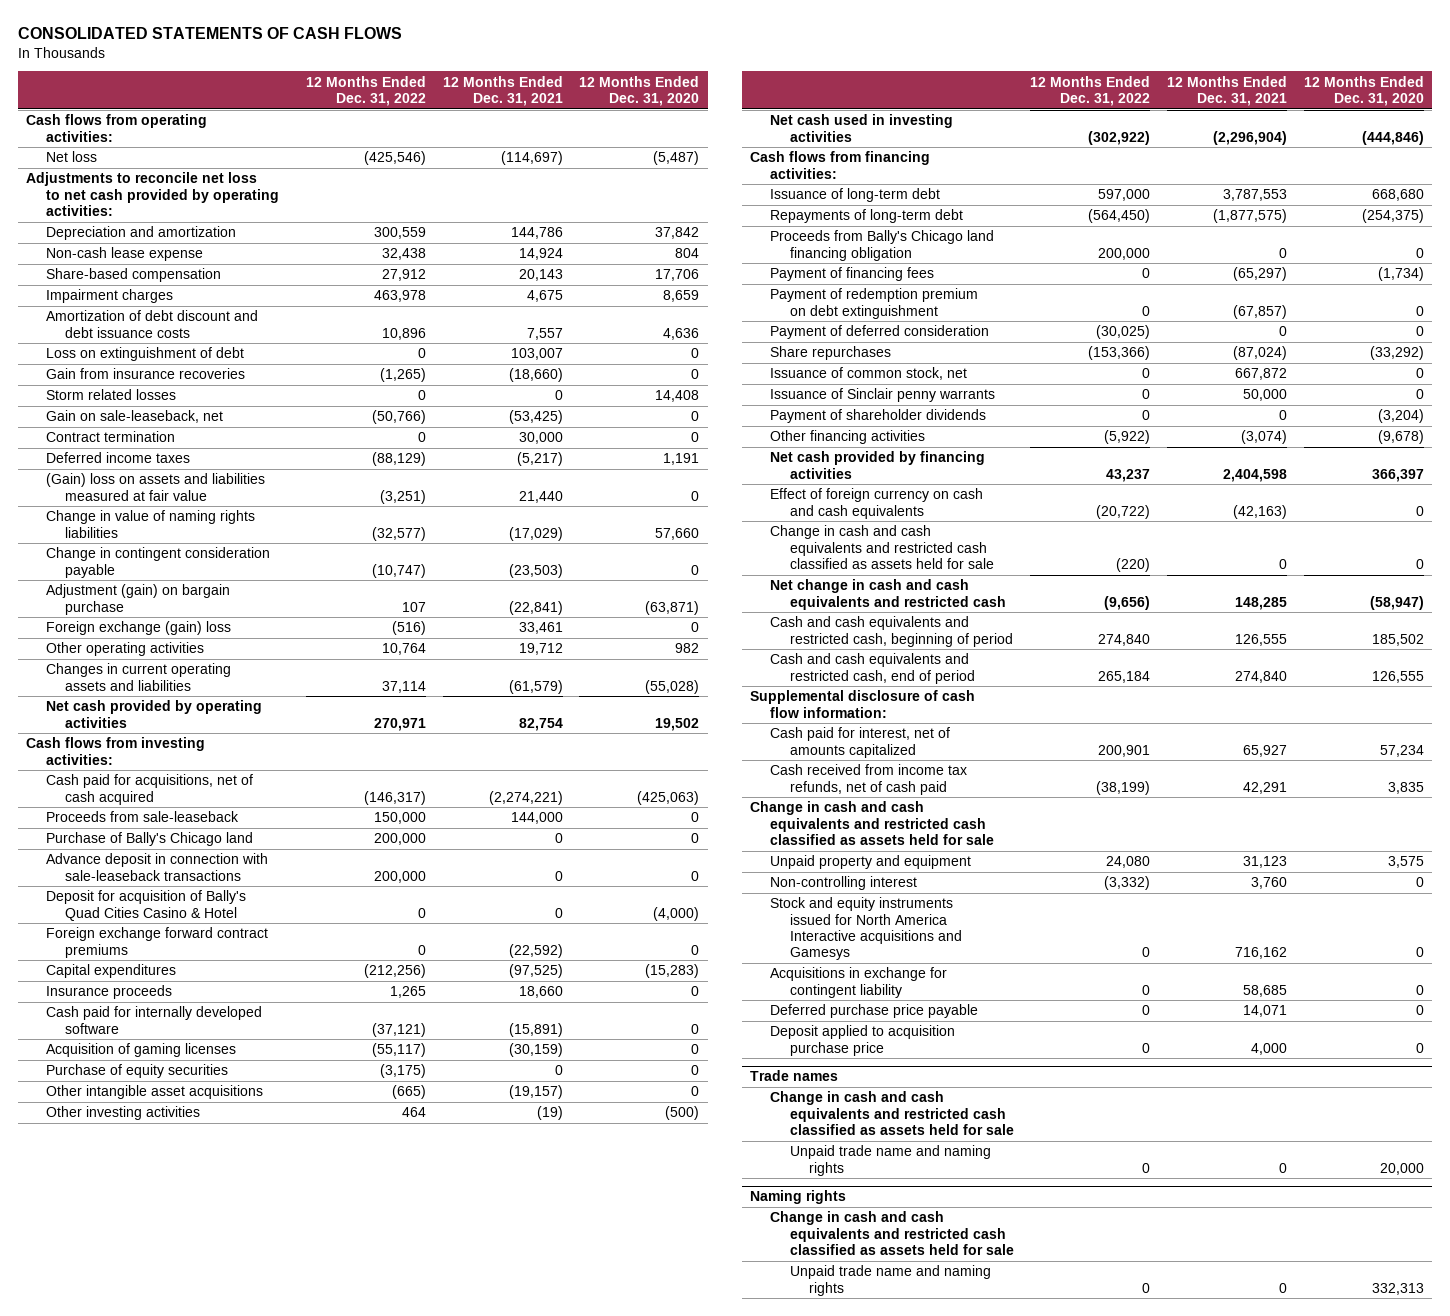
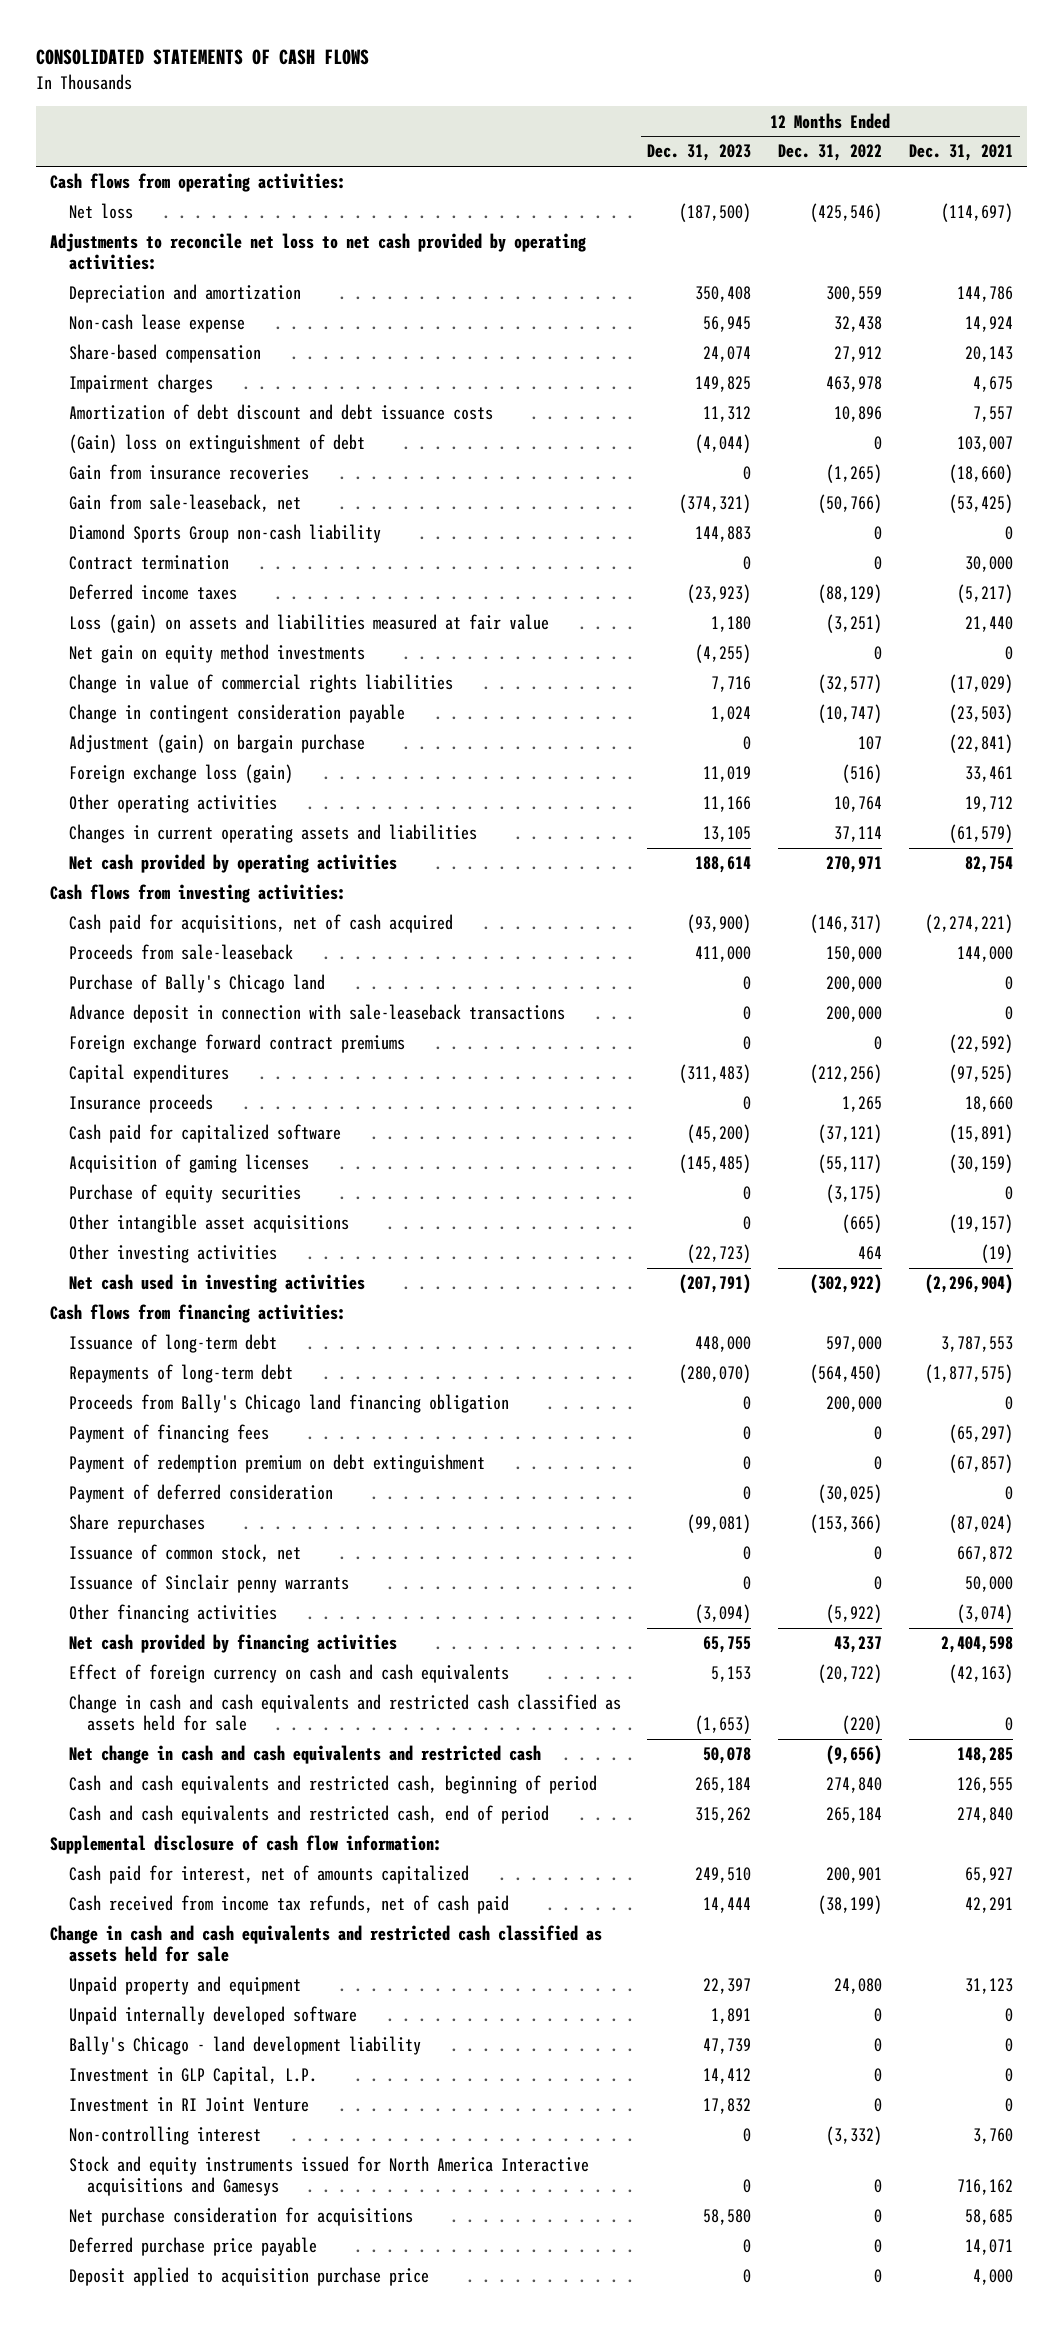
- | 12 Months Ended Dec. 31, 2022 | 12 Months Ended Dec. 31, 2021 | 12 Months Ended Dec. 31, 2020
+ | 12 Months Ended Dec. 31, 2023 | 12 Months Ended Dec. 31, 2022 | 12 Months Ended Dec. 31, 2021
- Loss on extinguishment of debt | 0 | 103,007 | 0
+ (Gain) loss on extinguishment of debt | (4,044) | 0 | 103,007
- Storm related losses | 0 | 0 | 14,408
- Gain on sale-leaseback, net | (50,766) | (53,425) | 0
+ Gain from sale-leaseback, net | (374,321) | (50,766) | (53,425)
+ Diamond Sports Group non-cash liability | 144,883 | 0 | 0
- (Gain) loss on assets and liabilities measured at fair value | (3,251) | 21,440 | 0
- Change in value of naming rights liabilities | (32,577) | (17,029) | 57,660
+ Loss (gain) on assets and liabilities measured at fair value | 1,180 | (3,251) | 21,440
+ Net gain on equity method investments | (4,255) | 0 | 0
+ Change in value of commercial rights liabilities | 7,716 | (32,577) | (17,029)
- Foreign exchange (gain) loss | (516) | 33,461 | 0
+ Foreign exchange loss (gain) | 11,019 | (516) | 33,461
- Deposit for acquisition of Bally's Quad Cities Casino & Hotel | 0 | 0 | (4,000)
- Cash paid for internally developed software | (37,121) | (15,891) | 0
+ Cash paid for capitalized software | (45,200) | (37,121) | (15,891)
- Payment of shareholder dividends | 0 | 0 | (3,204)
+ Unpaid internally developed software | 1,891 | 0 | 0
+ Bally's Chicago - land development liability | 47,739 | 0 | 0
+ Investment in GLP Capital, L.P. | 14,412 | 0 | 0
+ Investment in RI Joint Venture | 17,832 | 0 | 0
- Acquisitions in exchange for contingent liability | 0 | 58,685 | 0
+ Net purchase consideration for acquisitions | 58,580 | 0 | 58,685
- Trade names
- Change in cash and cash equivalents and restricted cash classified as assets held for sale
- Unpaid trade name and naming rights | 0 | 0 | 20,000
- Naming rights
- Change in cash and cash equivalents and restricted cash classified as assets held for sale
- Unpaid trade name and naming rights | 0 | 0 | 332,313

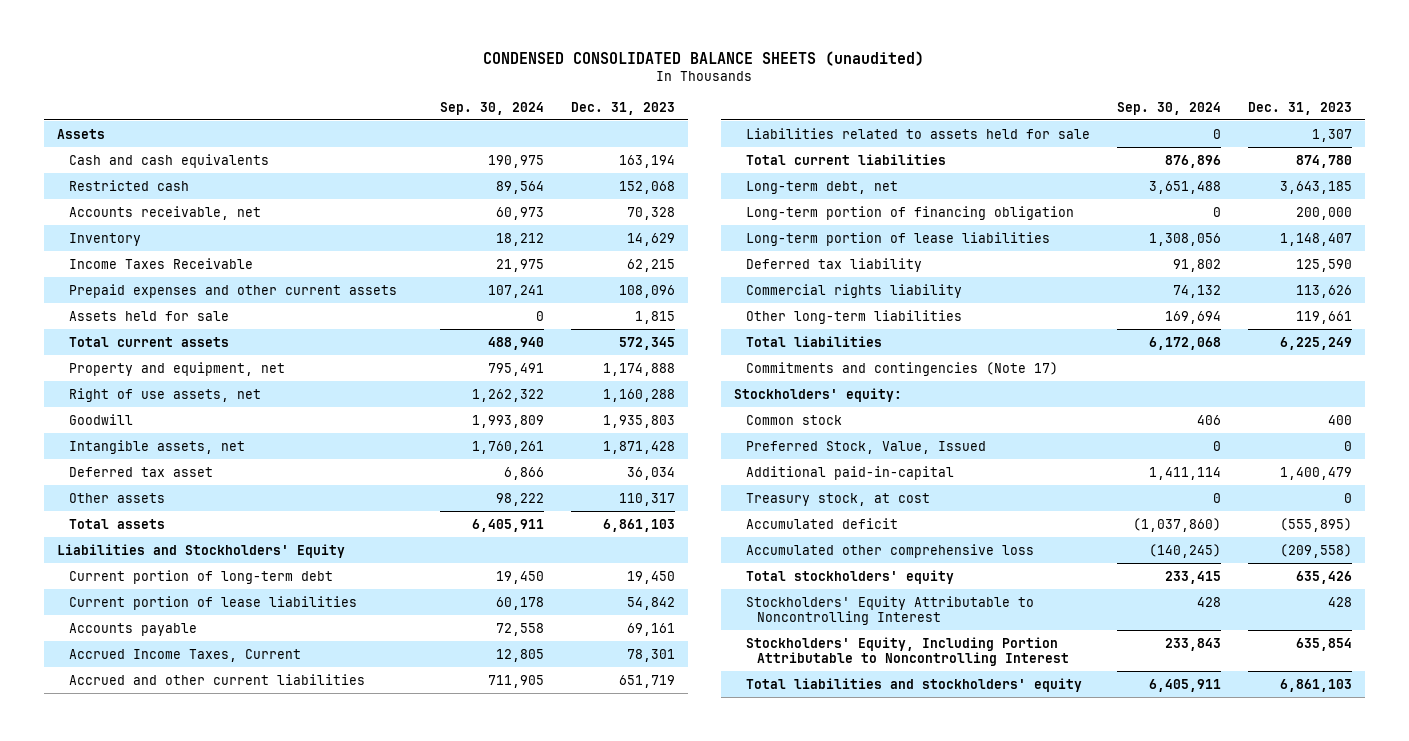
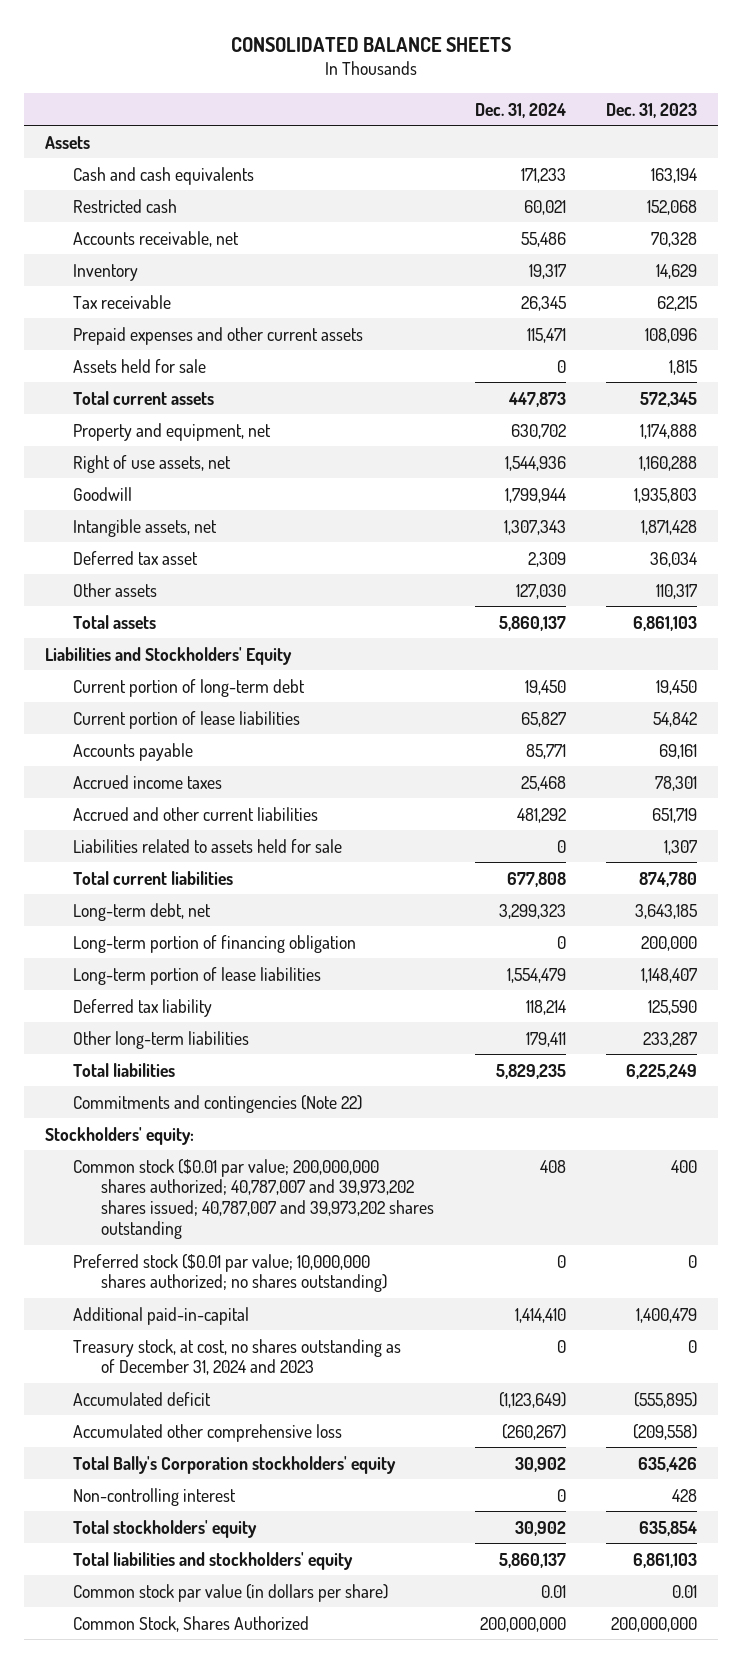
- CONDENSED CONSOLIDATED BALANCE SHEETS (unaudited)
+ CONSOLIDATED BALANCE SHEETS
- | Sep. 30, 2024 | Dec. 31, 2023
+ | Dec. 31, 2024 | Dec. 31, 2023
- Income Taxes Receivable | 21,975 | 62,215
+ Tax receivable | 26,345 | 62,215
- Accrued Income Taxes, Current | 12,805 | 78,301
+ Accrued income taxes | 25,468 | 78,301
- Commercial rights liability | 74,132 | 113,626
- Other long-term liabilities | 169,694 | 119,661
+ Other long-term liabilities | 179,411 | 233,287
- Commitments and contingencies (Note 17)
+ Commitments and contingencies (Note 22)
- Common stock | 406 | 400
- Preferred Stock, Value, Issued | 0 | 0
+ Common stock ($0.01 par value; 200,000,000 shares authorized; 40,787,007 and 39,973,202 shares issued; 40,787,007 and 39,973,202 shares outstanding | 408 | 400
+ Preferred stock ($0.01 par value; 10,000,000 shares authorized; no shares outstanding) | 0 | 0
- Treasury stock, at cost | 0 | 0
+ Treasury stock, at cost, no shares outstanding as of December 31, 2024 and 2023 | 0 | 0
- Total stockholders' equity | 233,415 | 635,426
- Stockholders' Equity Attributable to Noncontrolling Interest | 428 | 428
- Stockholders' Equity, Including Portion Attributable to Noncontrolling Interest | 233,843 | 635,854
+ Total Bally's Corporation stockholders' equity | 30,902 | 635,426
+ Non-controlling interest | 0 | 428
+ Total stockholders' equity | 30,902 | 635,854
+ Common stock par value (in dollars per share) | 0.01 | 0.01
+ Common Stock, Shares Authorized | 200,000,000 | 200,000,000

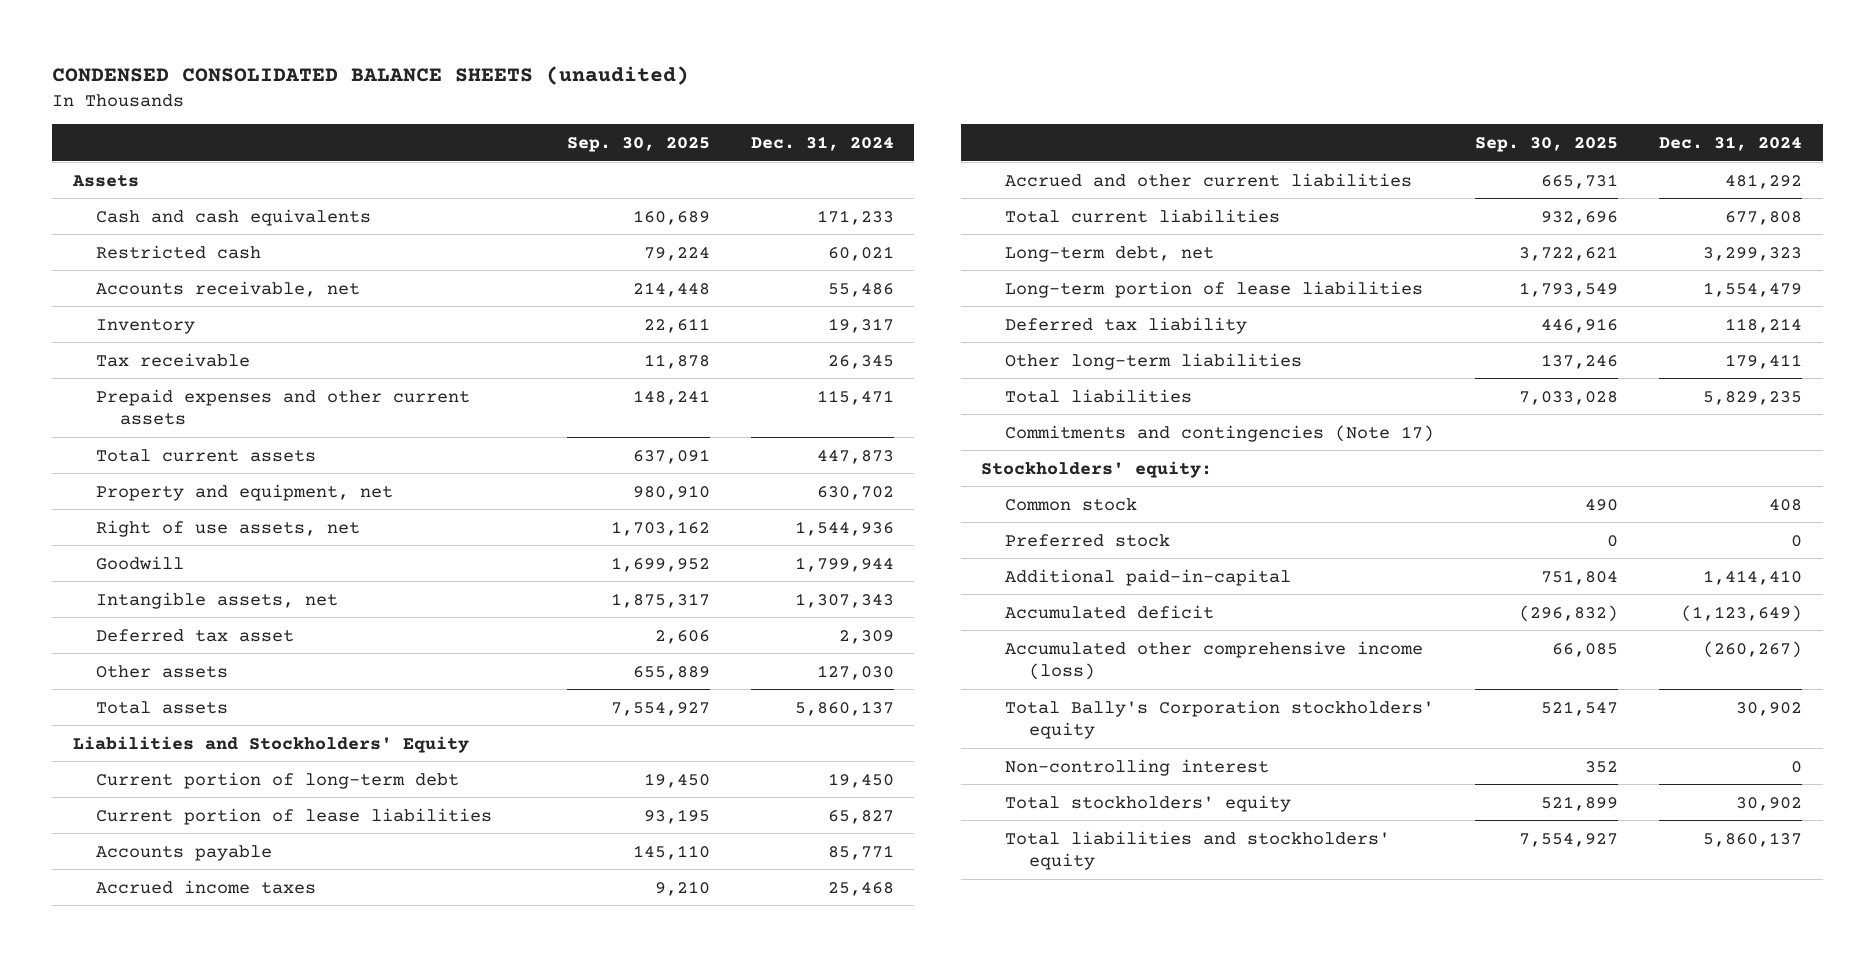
- CONSOLIDATED BALANCE SHEETS
+ CONDENSED CONSOLIDATED BALANCE SHEETS (unaudited)
- | Dec. 31, 2024 | Dec. 31, 2023
+ | Sep. 30, 2025 | Dec. 31, 2024
- Assets held for sale | 0 | 1,815
- Liabilities related to assets held for sale | 0 | 1,307
- Long-term portion of financing obligation | 0 | 200,000
- Commitments and contingencies (Note 22)
+ Commitments and contingencies (Note 17)
- Common stock ($0.01 par value; 200,000,000 shares authorized; 40,787,007 and 39,973,202 shares issued; 40,787,007 and 39,973,202 shares outstanding | 408 | 400
- Preferred stock ($0.01 par value; 10,000,000 shares authorized; no shares outstanding) | 0 | 0
+ Common stock | 490 | 408
+ Preferred stock | 0 | 0
- Treasury stock, at cost, no shares outstanding as of December 31, 2024 and 2023 | 0 | 0
- Accumulated other comprehensive loss | (260,267) | (209,558)
+ Accumulated other comprehensive income (loss) | 66,085 | (260,267)
- Common stock par value (in dollars per share) | 0.01 | 0.01
- Common Stock, Shares Authorized | 200,000,000 | 200,000,000

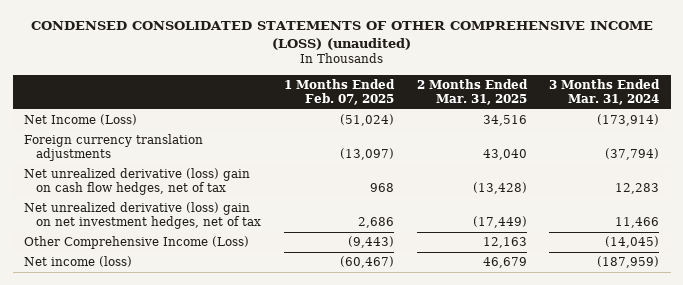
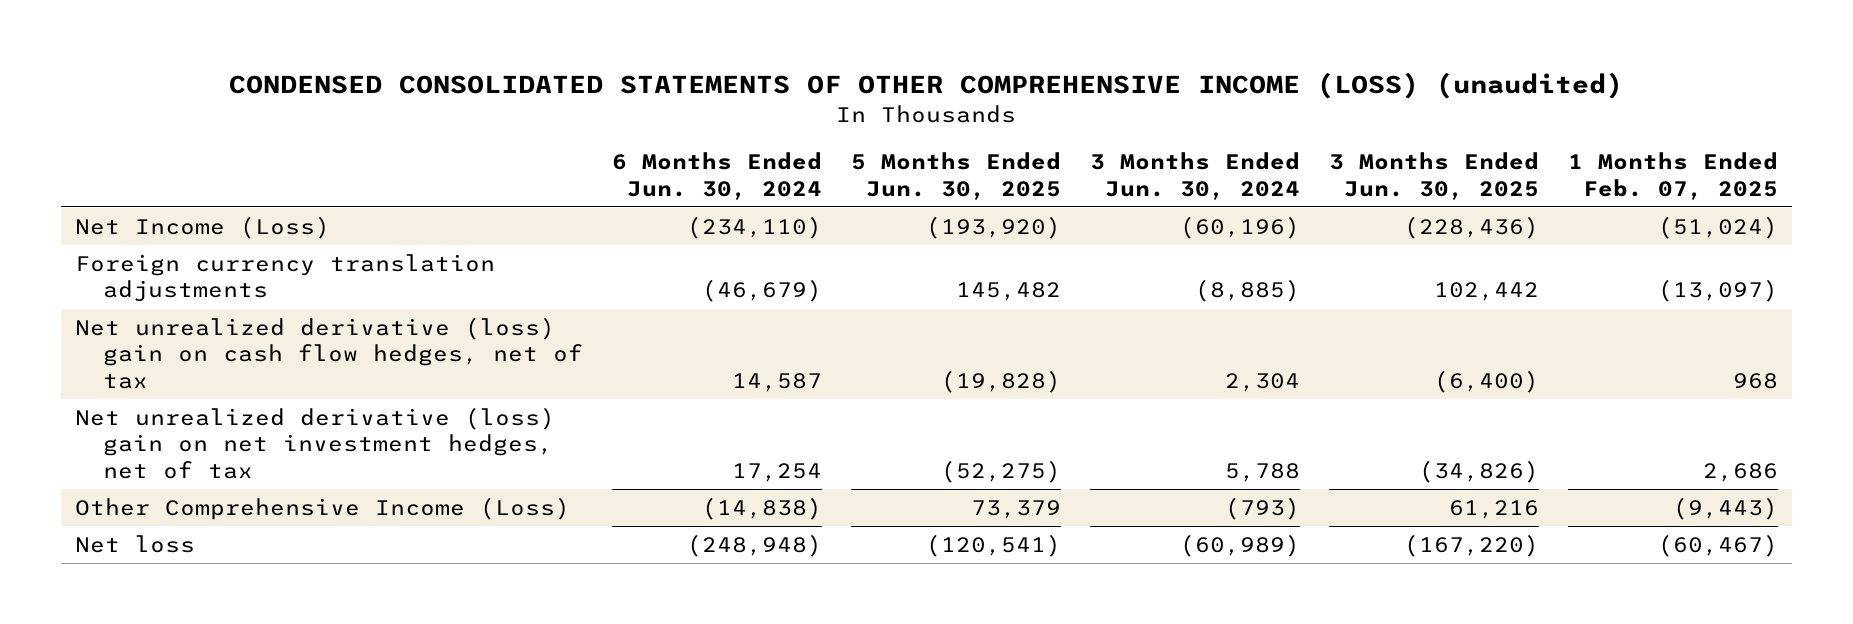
- | 1 Months Ended Feb. 07, 2025 | 2 Months Ended Mar. 31, 2025 | 3 Months Ended Mar. 31, 2024
+ | 6 Months Ended Jun. 30, 2024 | 5 Months Ended Jun. 30, 2025 | 3 Months Ended Jun. 30, 2024 | 3 Months Ended Jun. 30, 2025 | 1 Months Ended Feb. 07, 2025
- Net income (loss) | (60,467) | 46,679 | (187,959)
+ Net loss | (248,948) | (120,541) | (60,989) | (167,220) | (60,467)

